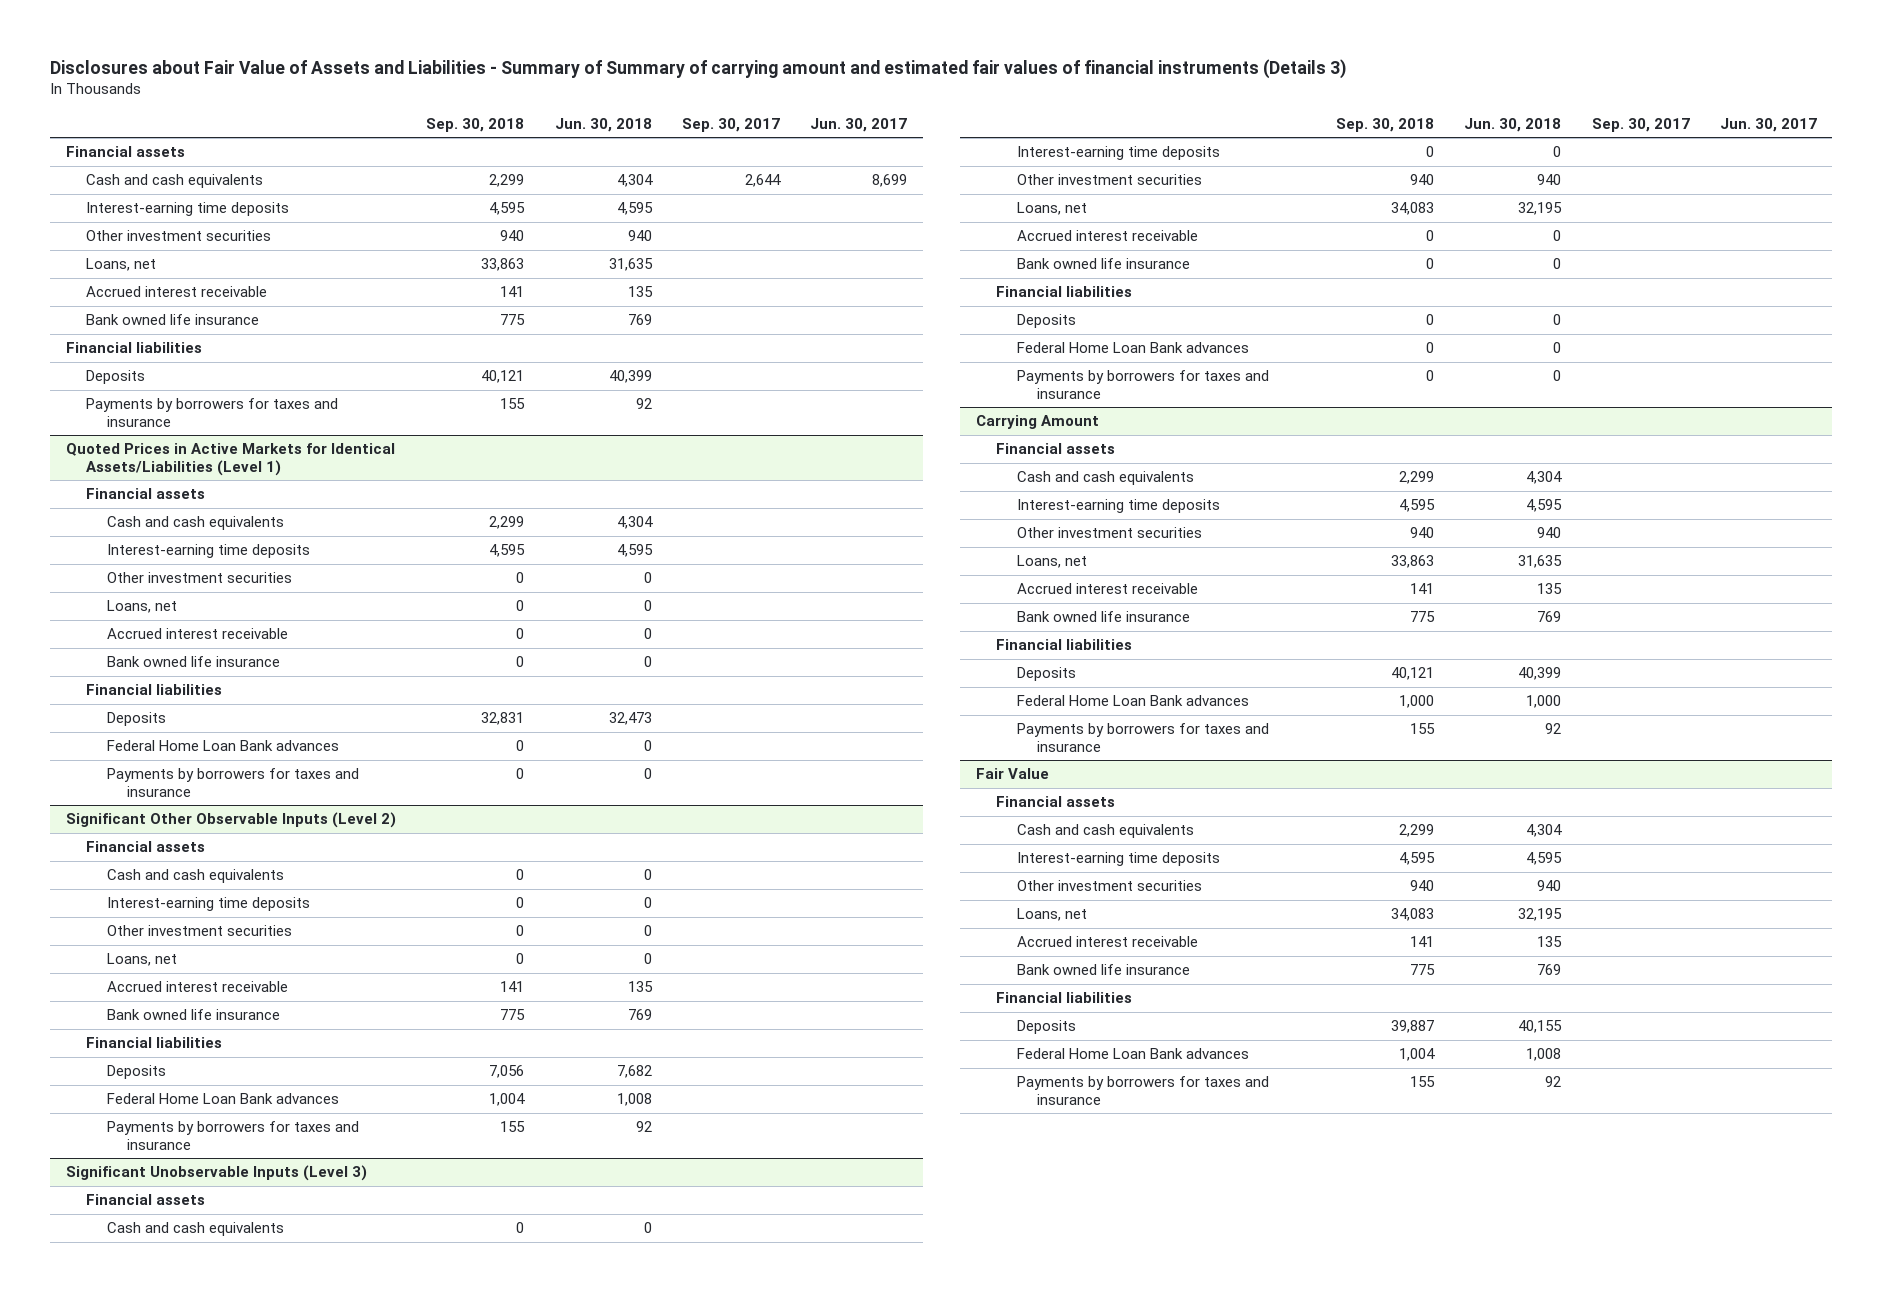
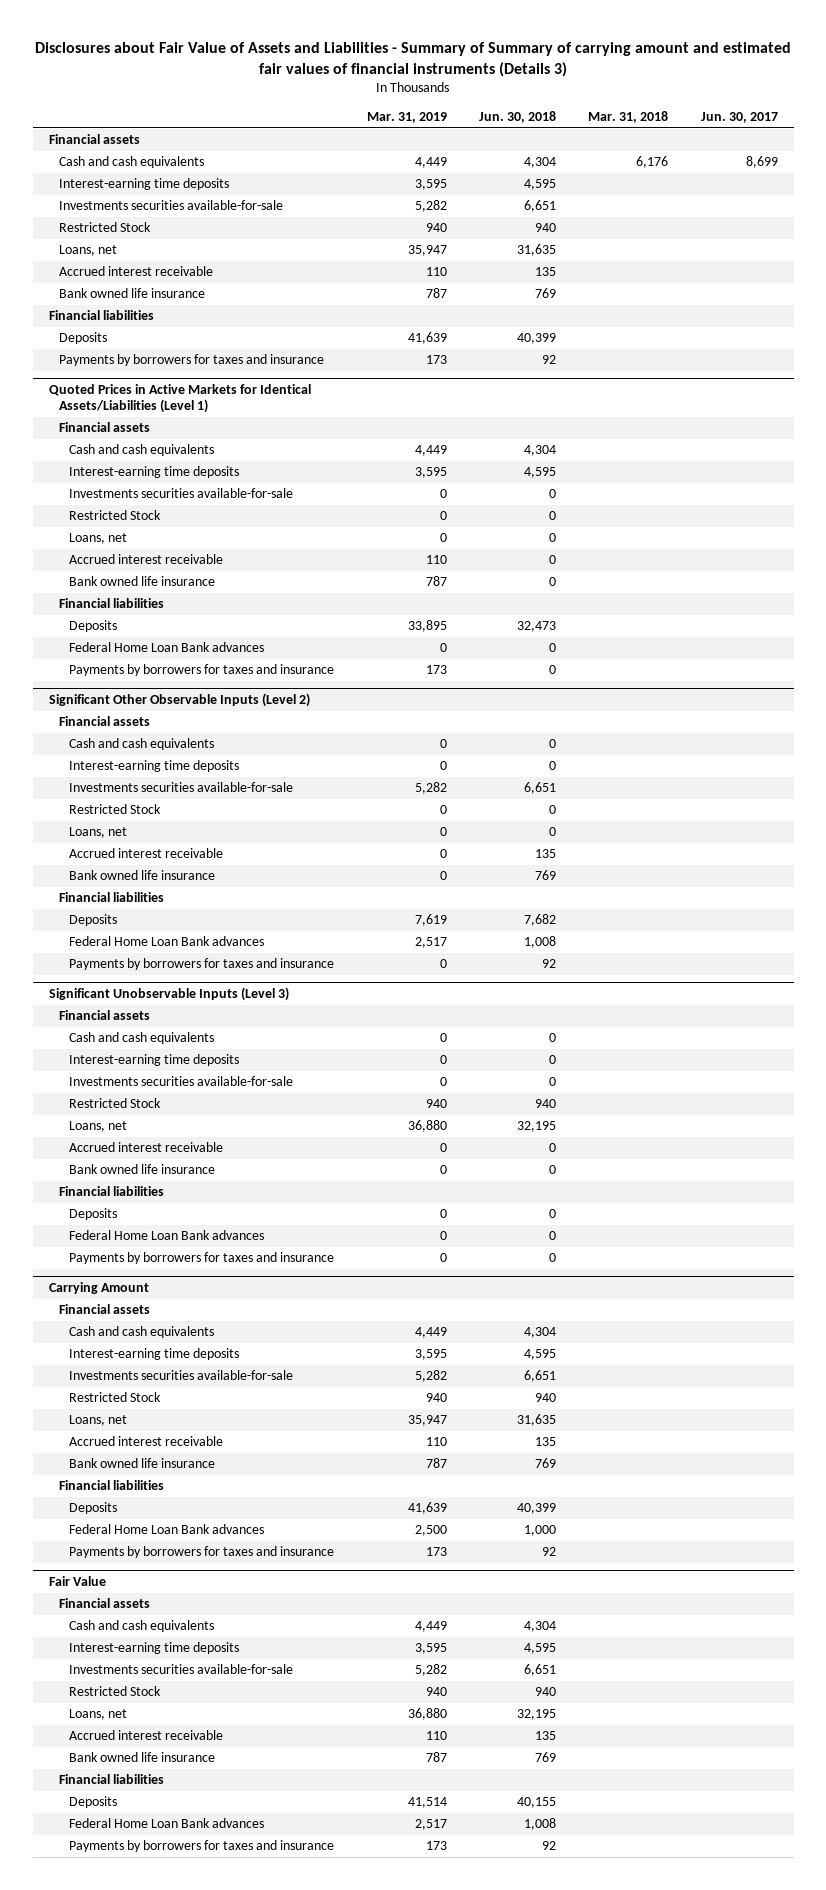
- | Sep. 30, 2018 | Jun. 30, 2018 | Sep. 30, 2017 | Jun. 30, 2017
+ | Mar. 31, 2019 | Jun. 30, 2018 | Mar. 31, 2018 | Jun. 30, 2017
- Other investment securities | 940 | 940 | |
+ Investments securities available-for-sale | 5,282 | 6,651 | |
+ Restricted Stock | 940 | 940 | |
@ Quoted Prices in Active Markets for Identical Assets/Liabilities (Level 1)
- Other investment securities | 0 | 0 | |
+ Investments securities available-for-sale | 0 | 0 | |
+ Restricted Stock | 0 | 0 | |
@ Significant Other Observable Inputs (Level 2)
- Other investment securities | 0 | 0 | |
+ Investments securities available-for-sale | 5,282 | 6,651 | |
+ Restricted Stock | 0 | 0 | |
@ Significant Unobservable Inputs (Level 3)
- Other investment securities | 940 | 940 | |
+ Investments securities available-for-sale | 0 | 0 | |
+ Restricted Stock | 940 | 940 | |
@ Carrying Amount
- Other investment securities | 940 | 940 | |
+ Investments securities available-for-sale | 5,282 | 6,651 | |
+ Restricted Stock | 940 | 940 | |
@ Fair Value
- Other investment securities | 940 | 940 | |
+ Investments securities available-for-sale | 5,282 | 6,651 | |
+ Restricted Stock | 940 | 940 | |

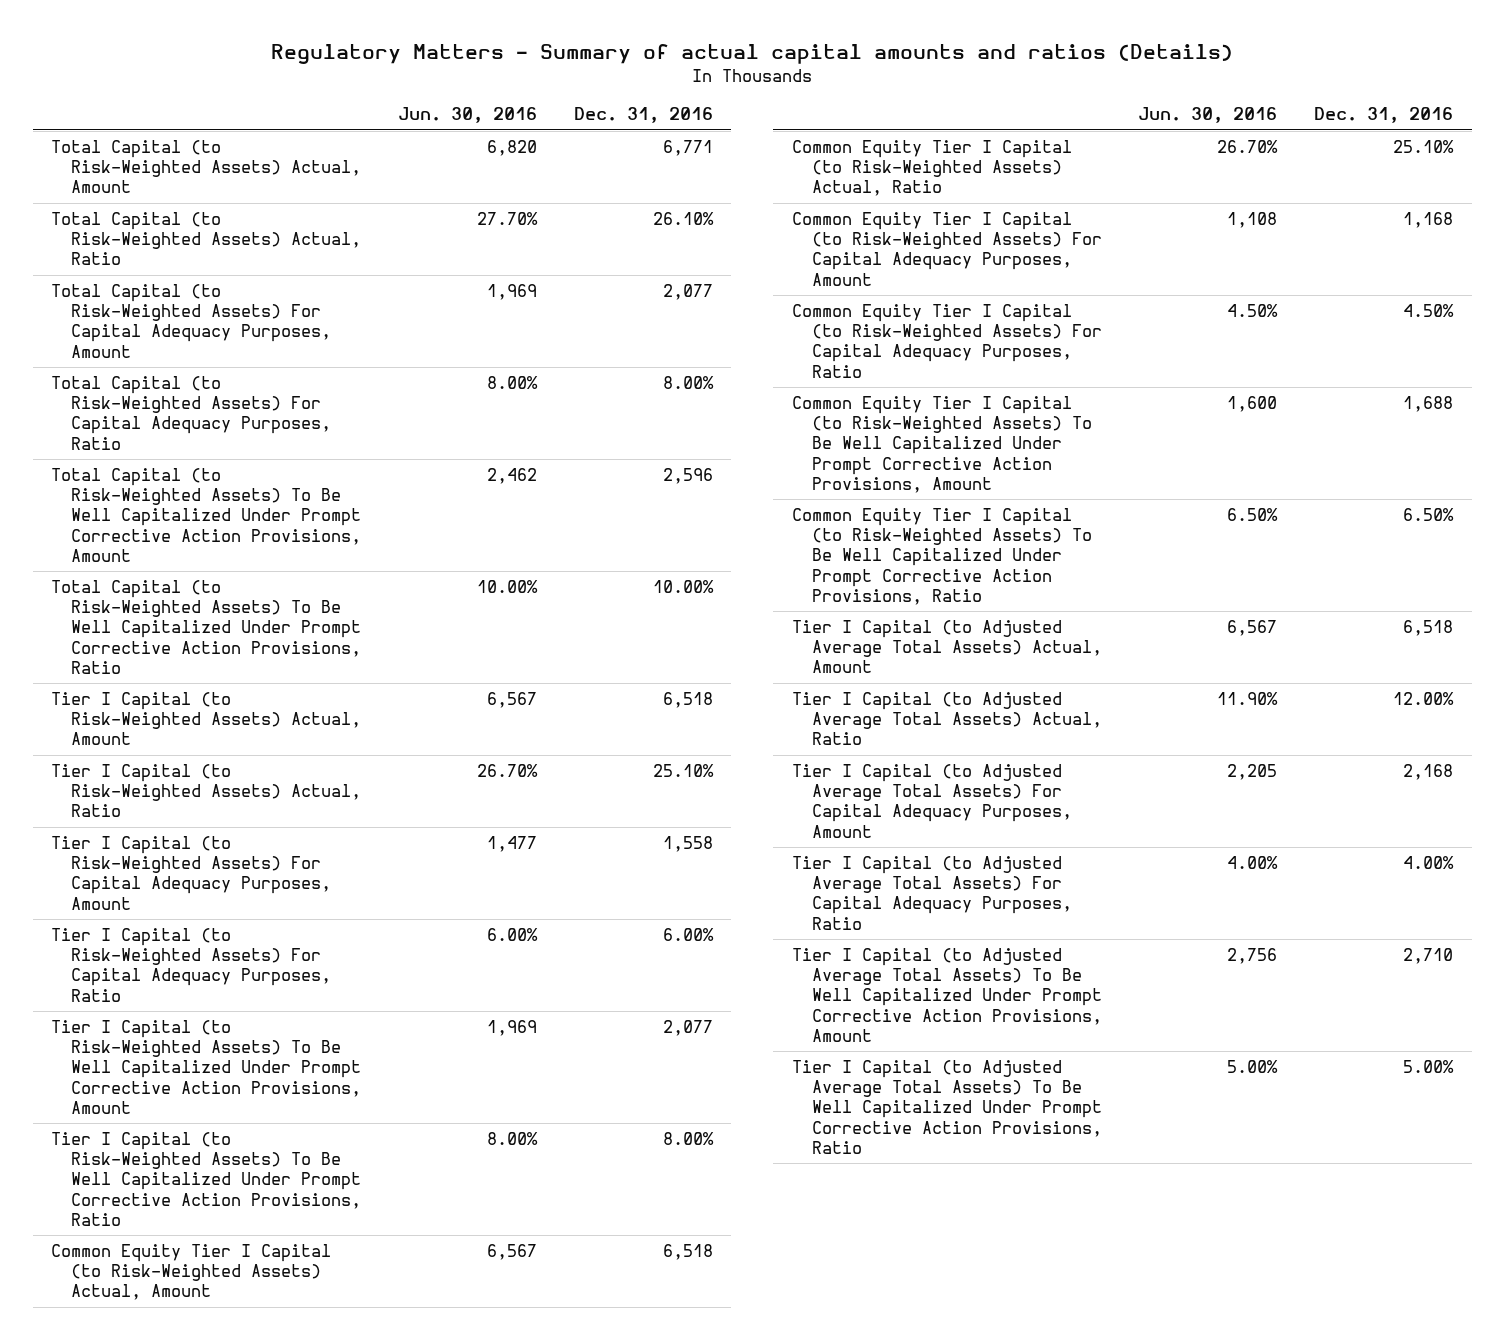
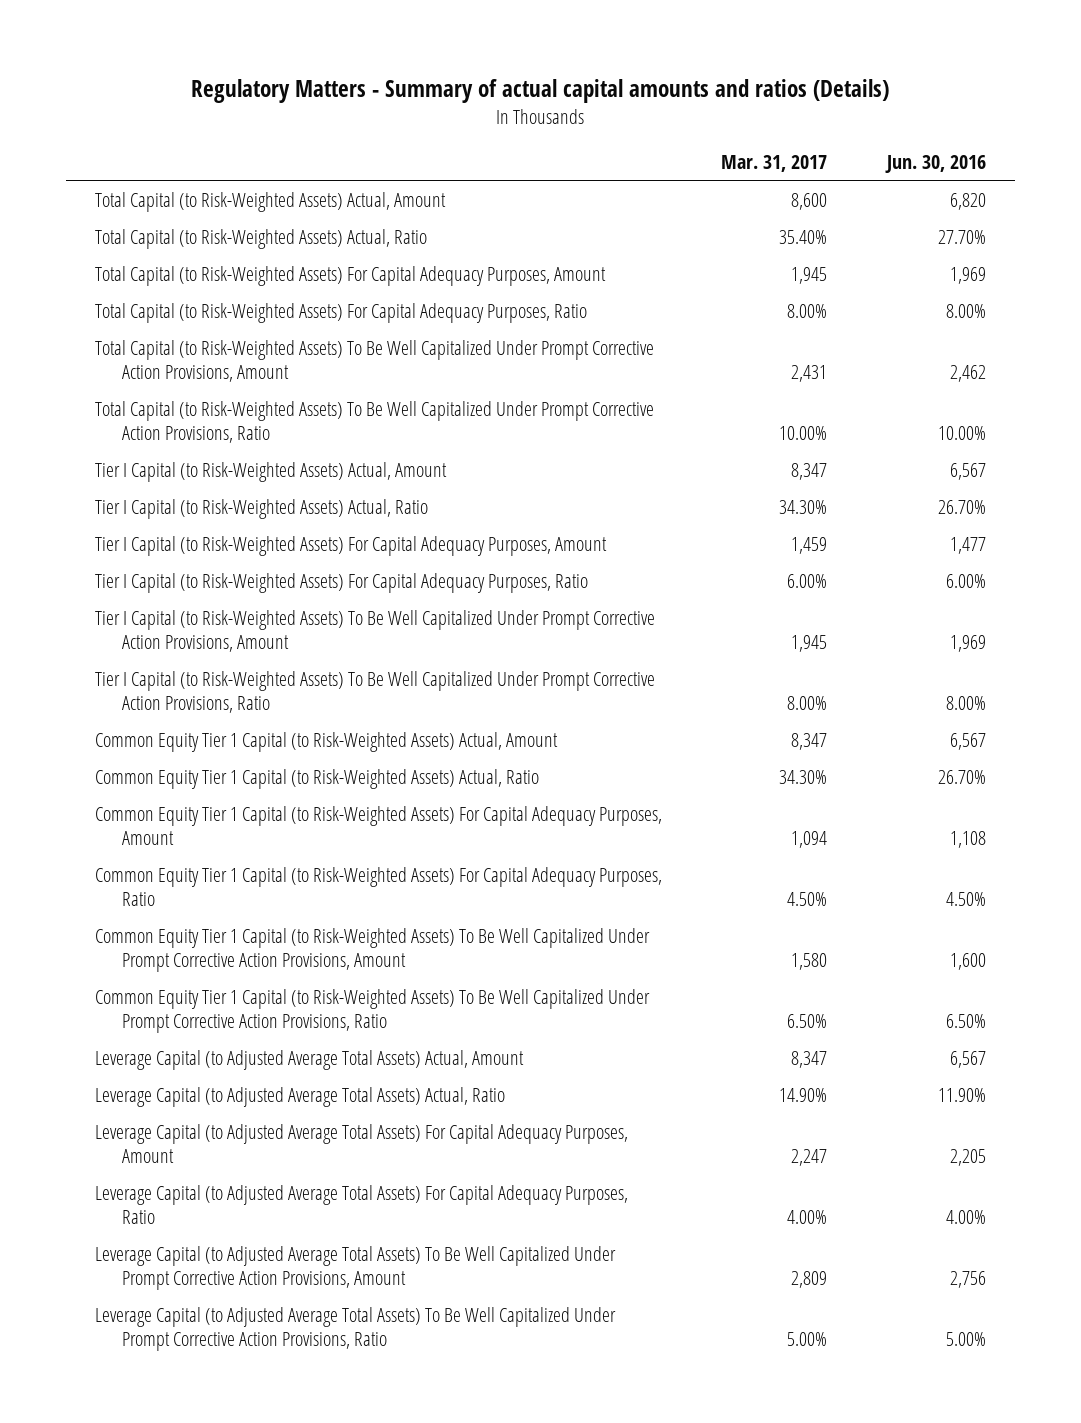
- | Jun. 30, 2016 | Dec. 31, 2016
+ | Mar. 31, 2017 | Jun. 30, 2016
- Common Equity Tier I Capital (to Risk-Weighted Assets) Actual, Amount | 6,567 | 6,518
- Common Equity Tier I Capital (to Risk-Weighted Assets) Actual, Ratio | 26.70% | 25.10%
- Common Equity Tier I Capital (to Risk-Weighted Assets) For Capital Adequacy Purposes, Amount | 1,108 | 1,168
- Common Equity Tier I Capital (to Risk-Weighted Assets) For Capital Adequacy Purposes, Ratio | 4.50% | 4.50%
- Common Equity Tier I Capital (to Risk-Weighted Assets) To Be Well Capitalized Under Prompt Corrective Action Provisions, Amount | 1,600 | 1,688
- Common Equity Tier I Capital (to Risk-Weighted Assets) To Be Well Capitalized Under Prompt Corrective Action Provisions, Ratio | 6.50% | 6.50%
- Tier I Capital (to Adjusted Average Total Assets) Actual, Amount | 6,567 | 6,518
- Tier I Capital (to Adjusted Average Total Assets) Actual, Ratio | 11.90% | 12.00%
- Tier I Capital (to Adjusted Average Total Assets) For Capital Adequacy Purposes, Amount | 2,205 | 2,168
- Tier I Capital (to Adjusted Average Total Assets) For Capital Adequacy Purposes, Ratio | 4.00% | 4.00%
- Tier I Capital (to Adjusted Average Total Assets) To Be Well Capitalized Under Prompt Corrective Action Provisions, Amount | 2,756 | 2,710
- Tier I Capital (to Adjusted Average Total Assets) To Be Well Capitalized Under Prompt Corrective Action Provisions, Ratio | 5.00% | 5.00%
+ Common Equity Tier 1 Capital (to Risk-Weighted Assets) Actual, Amount | 8,347 | 6,567
+ Common Equity Tier 1 Capital (to Risk-Weighted Assets) Actual, Ratio | 34.30% | 26.70%
+ Common Equity Tier 1 Capital (to Risk-Weighted Assets) For Capital Adequacy Purposes, Amount | 1,094 | 1,108
+ Common Equity Tier 1 Capital (to Risk-Weighted Assets) For Capital Adequacy Purposes, Ratio | 4.50% | 4.50%
+ Common Equity Tier 1 Capital (to Risk-Weighted Assets) To Be Well Capitalized Under Prompt Corrective Action Provisions, Amount | 1,580 | 1,600
+ Common Equity Tier 1 Capital (to Risk-Weighted Assets) To Be Well Capitalized Under Prompt Corrective Action Provisions, Ratio | 6.50% | 6.50%
+ Leverage Capital (to Adjusted Average Total Assets) Actual, Amount | 8,347 | 6,567
+ Leverage Capital (to Adjusted Average Total Assets) Actual, Ratio | 14.90% | 11.90%
+ Leverage Capital (to Adjusted Average Total Assets) For Capital Adequacy Purposes, Amount | 2,247 | 2,205
+ Leverage Capital (to Adjusted Average Total Assets) For Capital Adequacy Purposes, Ratio | 4.00% | 4.00%
+ Leverage Capital (to Adjusted Average Total Assets) To Be Well Capitalized Under Prompt Corrective Action Provisions, Amount | 2,809 | 2,756
+ Leverage Capital (to Adjusted Average Total Assets) To Be Well Capitalized Under Prompt Corrective Action Provisions, Ratio | 5.00% | 5.00%

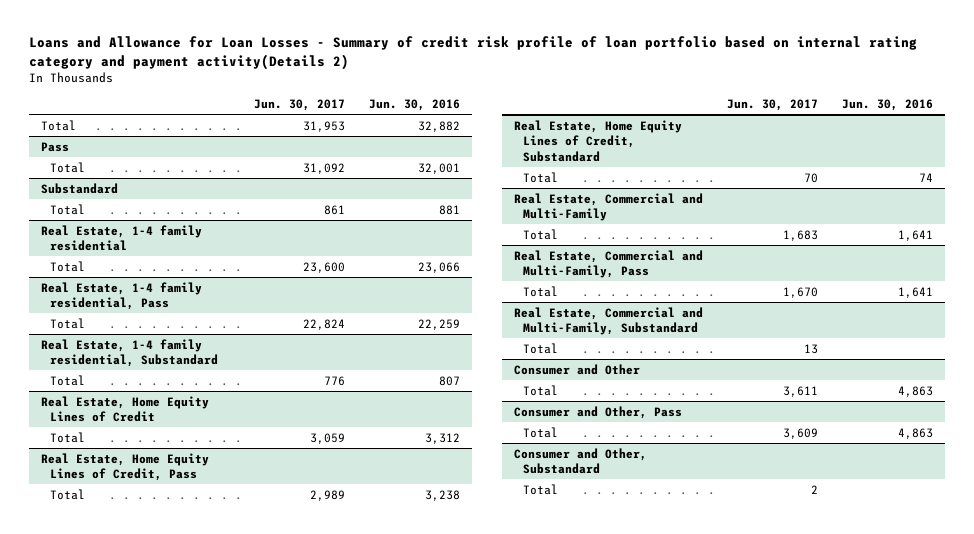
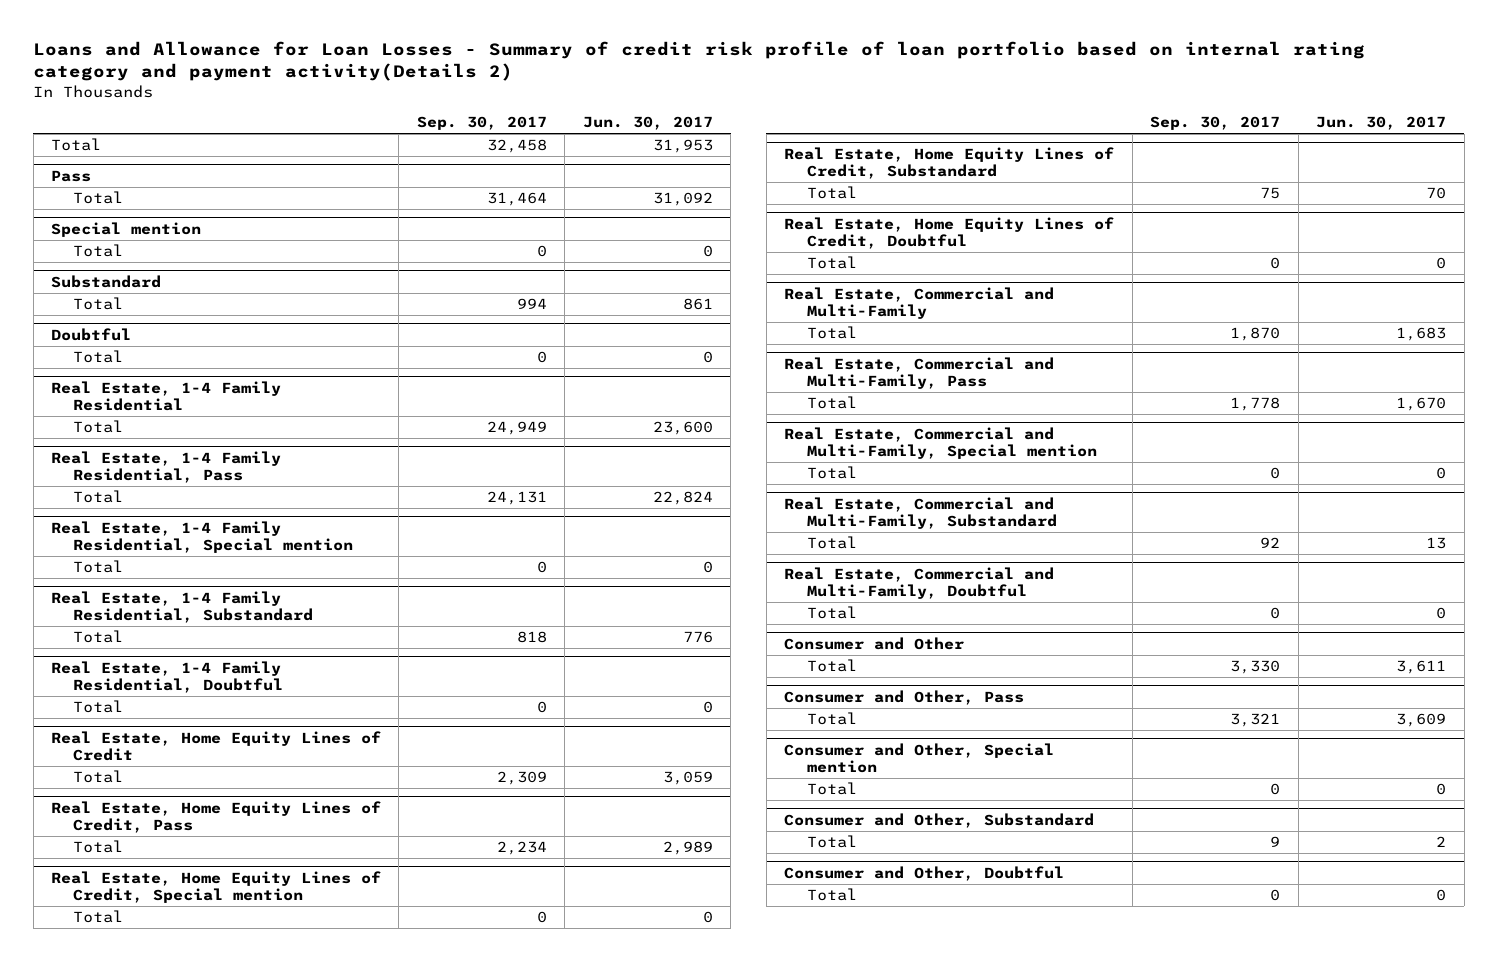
- | Jun. 30, 2017 | Jun. 30, 2016
+ | Sep. 30, 2017 | Jun. 30, 2017
+ Special mention
+ Total | 0 | 0
- Real Estate, 1-4 family residential
+ Doubtful
+ Total | 0 | 0
+ Real Estate, 1-4 Family Residential
- Real Estate, 1-4 family residential, Pass
+ Real Estate, 1-4 Family Residential, Pass
- Real Estate, 1-4 family residential, Substandard
+ Real Estate, 1-4 Family Residential, Special mention
+ Total | 0 | 0
+ Real Estate, 1-4 Family Residential, Substandard
+ Real Estate, 1-4 Family Residential, Doubtful
+ Total | 0 | 0
+ Real Estate, Home Equity Lines of Credit, Special mention
+ Total | 0 | 0
+ Real Estate, Home Equity Lines of Credit, Doubtful
+ Total | 0 | 0
+ Real Estate, Commercial and Multi-Family, Special mention
+ Total | 0 | 0
+ Real Estate, Commercial and Multi-Family, Doubtful
+ Total | 0 | 0
+ Consumer and Other, Special mention
+ Total | 0 | 0
+ Consumer and Other, Doubtful
+ Total | 0 | 0

